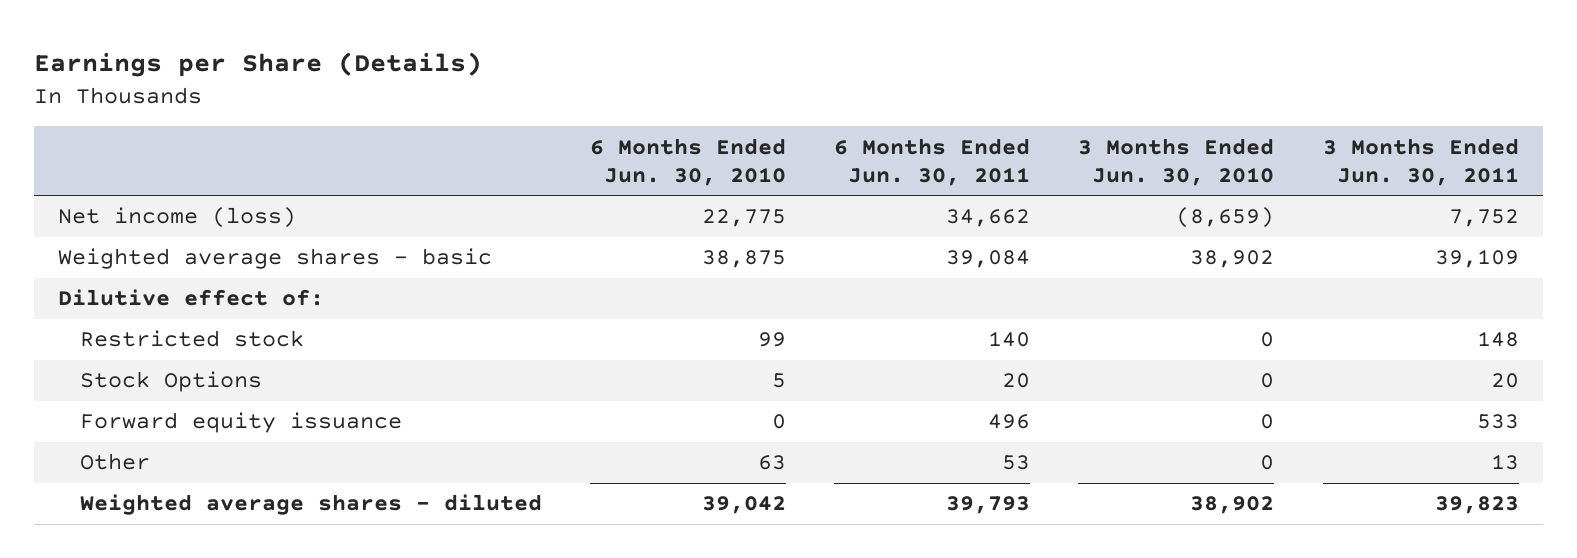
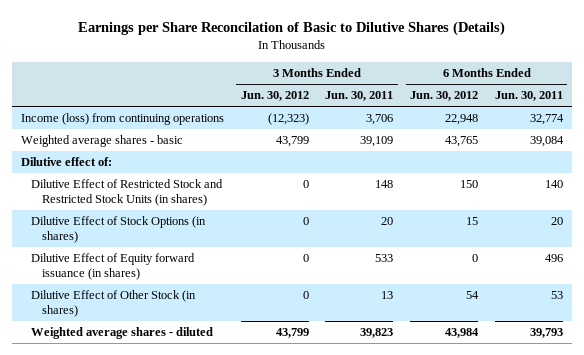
- Earnings per Share (Details)
+ Earnings per Share Reconcilation of Basic to Dilutive Shares (Details)
- | 6 Months Ended Jun. 30, 2010 | 6 Months Ended Jun. 30, 2011 | 3 Months Ended Jun. 30, 2010 | 3 Months Ended Jun. 30, 2011
+ | 3 Months Ended Jun. 30, 2012 | 3 Months Ended Jun. 30, 2011 | 6 Months Ended Jun. 30, 2012 | 6 Months Ended Jun. 30, 2011
- Net income (loss) | 22,775 | 34,662 | (8,659) | 7,752
+ Income (loss) from continuing operations | (12,323) | 3,706 | 22,948 | 32,774
- Restricted stock | 99 | 140 | 0 | 148
- Stock Options | 5 | 20 | 0 | 20
- Forward equity issuance | 0 | 496 | 0 | 533
- Other | 63 | 53 | 0 | 13
+ Dilutive Effect of Restricted Stock and Restricted Stock Units (in shares) | 0 | 148 | 150 | 140
+ Dilutive Effect of Stock Options (in shares) | 0 | 20 | 15 | 20
+ Dilutive Effect of Equity forward issuance (in shares) | 0 | 533 | 0 | 496
+ Dilutive Effect of Other Stock (in shares) | 0 | 13 | 54 | 53

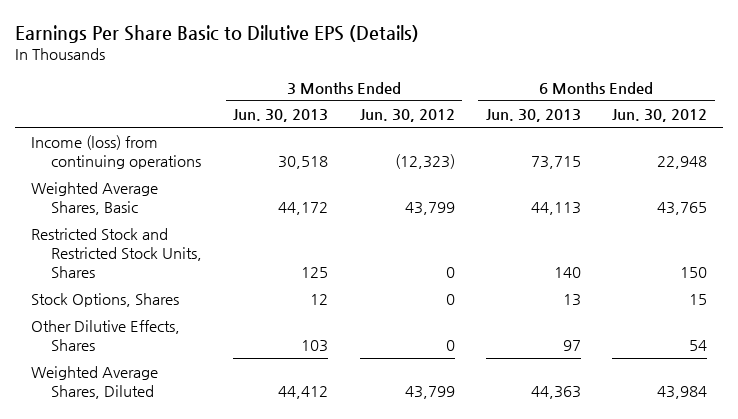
- Earnings per Share Reconcilation of Basic to Dilutive Shares (Details)
+ Earnings Per Share Basic to Dilutive EPS (Details)
- | 3 Months Ended Jun. 30, 2012 | 3 Months Ended Jun. 30, 2011 | 6 Months Ended Jun. 30, 2012 | 6 Months Ended Jun. 30, 2011
+ | 3 Months Ended Jun. 30, 2013 | 3 Months Ended Jun. 30, 2012 | 6 Months Ended Jun. 30, 2013 | 6 Months Ended Jun. 30, 2012
- Weighted average shares - basic | 43,799 | 39,109 | 43,765 | 39,084
- Dilutive effect of:
- Dilutive Effect of Restricted Stock and Restricted Stock Units (in shares) | 0 | 148 | 150 | 140
- Dilutive Effect of Stock Options (in shares) | 0 | 20 | 15 | 20
- Dilutive Effect of Equity forward issuance (in shares) | 0 | 533 | 0 | 496
- Dilutive Effect of Other Stock (in shares) | 0 | 13 | 54 | 53
- Weighted average shares - diluted | 43,799 | 39,823 | 43,984 | 39,793
+ Weighted Average Shares, Basic | 44,172 | 43,799 | 44,113 | 43,765
+ Restricted Stock and Restricted Stock Units, Shares | 125 | 0 | 140 | 150
+ Stock Options, Shares | 12 | 0 | 13 | 15
+ Other Dilutive Effects, Shares | 103 | 0 | 97 | 54
+ Weighted Average Shares, Diluted | 44,412 | 43,799 | 44,363 | 43,984

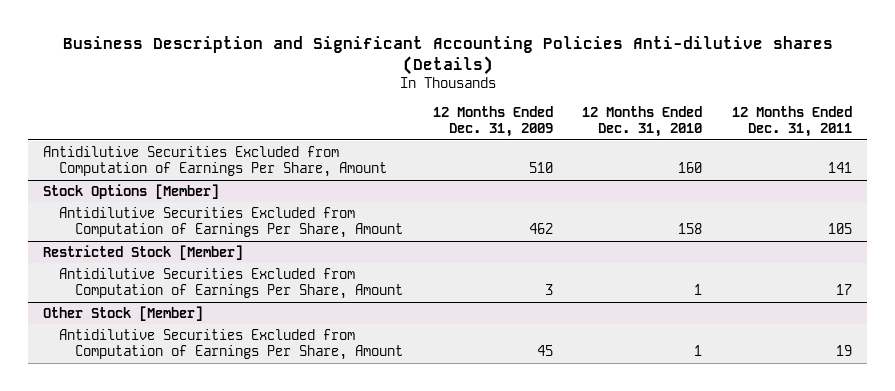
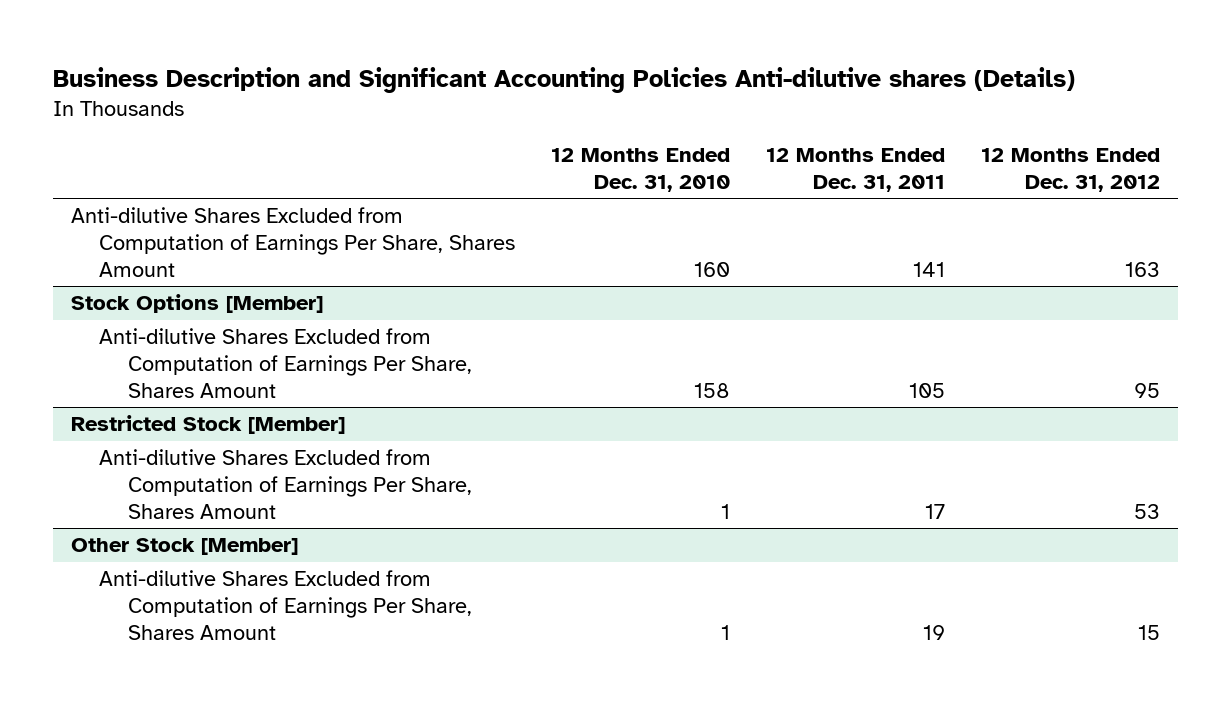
- | 12 Months Ended Dec. 31, 2009 | 12 Months Ended Dec. 31, 2010 | 12 Months Ended Dec. 31, 2011
+ | 12 Months Ended Dec. 31, 2010 | 12 Months Ended Dec. 31, 2011 | 12 Months Ended Dec. 31, 2012
- Antidilutive Securities Excluded from Computation of Earnings Per Share, Amount | 510 | 160 | 141
+ Anti-dilutive Shares Excluded from Computation of Earnings Per Share, Shares Amount | 160 | 141 | 163
@ Stock Options [Member]
- Antidilutive Securities Excluded from Computation of Earnings Per Share, Amount | 462 | 158 | 105
+ Anti-dilutive Shares Excluded from Computation of Earnings Per Share, Shares Amount | 158 | 105 | 95
@ Restricted Stock [Member]
- Antidilutive Securities Excluded from Computation of Earnings Per Share, Amount | 3 | 1 | 17
+ Anti-dilutive Shares Excluded from Computation of Earnings Per Share, Shares Amount | 1 | 17 | 53
@ Other Stock [Member]
- Antidilutive Securities Excluded from Computation of Earnings Per Share, Amount | 45 | 1 | 19
+ Anti-dilutive Shares Excluded from Computation of Earnings Per Share, Shares Amount | 1 | 19 | 15

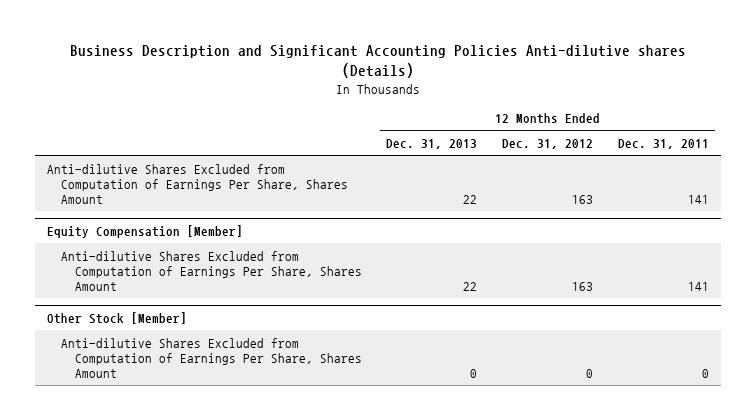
- | 12 Months Ended Dec. 31, 2010 | 12 Months Ended Dec. 31, 2011 | 12 Months Ended Dec. 31, 2012
+ | 12 Months Ended Dec. 31, 2013 | 12 Months Ended Dec. 31, 2012 | 12 Months Ended Dec. 31, 2011
- Stock Options [Member]
- Anti-dilutive Shares Excluded from Computation of Earnings Per Share, Shares Amount | 158 | 105 | 95
- Restricted Stock [Member]
- Anti-dilutive Shares Excluded from Computation of Earnings Per Share, Shares Amount | 1 | 17 | 53
+ Equity Compensation [Member]
+ Anti-dilutive Shares Excluded from Computation of Earnings Per Share, Shares Amount | 22 | 163 | 141
@ Other Stock [Member]
- Anti-dilutive Shares Excluded from Computation of Earnings Per Share, Shares Amount | 1 | 19 | 15
+ Anti-dilutive Shares Excluded from Computation of Earnings Per Share, Shares Amount | 0 | 0 | 0

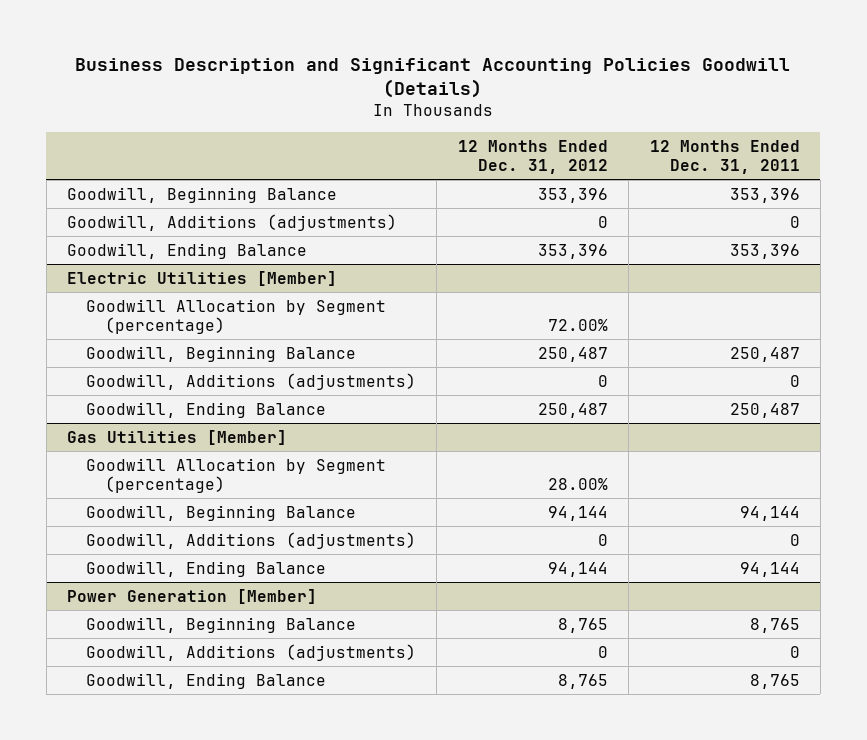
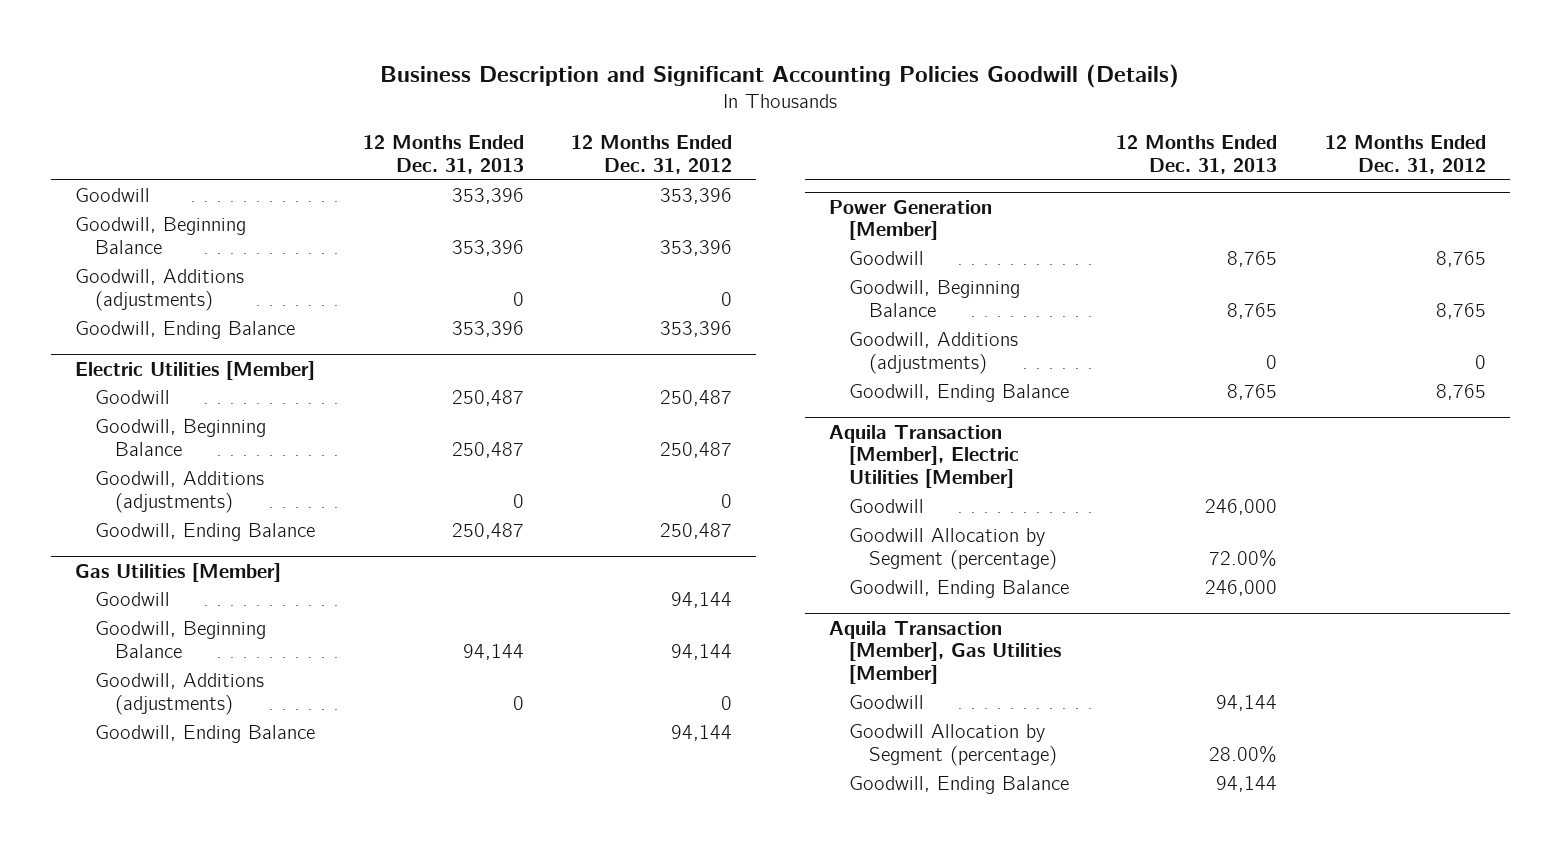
- | 12 Months Ended Dec. 31, 2012 | 12 Months Ended Dec. 31, 2011
+ | 12 Months Ended Dec. 31, 2013 | 12 Months Ended Dec. 31, 2012
+ Goodwill | 353,396 | 353,396
@ Electric Utilities [Member]
- Goodwill Allocation by Segment (percentage) | 72.00% |
+ Goodwill | 250,487 | 250,487
@ Gas Utilities [Member]
- Goodwill Allocation by Segment (percentage) | 28.00% |
+ Goodwill | | 94,144
@ Power Generation [Member]
+ Goodwill | 8,765 | 8,765
+ Aquila Transaction [Member], Electric Utilities [Member]
+ Goodwill | 246,000 |
+ Goodwill Allocation by Segment (percentage) | 72.00% |
+ Goodwill, Ending Balance | 246,000 |
+ Aquila Transaction [Member], Gas Utilities [Member]
+ Goodwill | 94,144 |
+ Goodwill Allocation by Segment (percentage) | 28.00% |
+ Goodwill, Ending Balance | 94,144 |

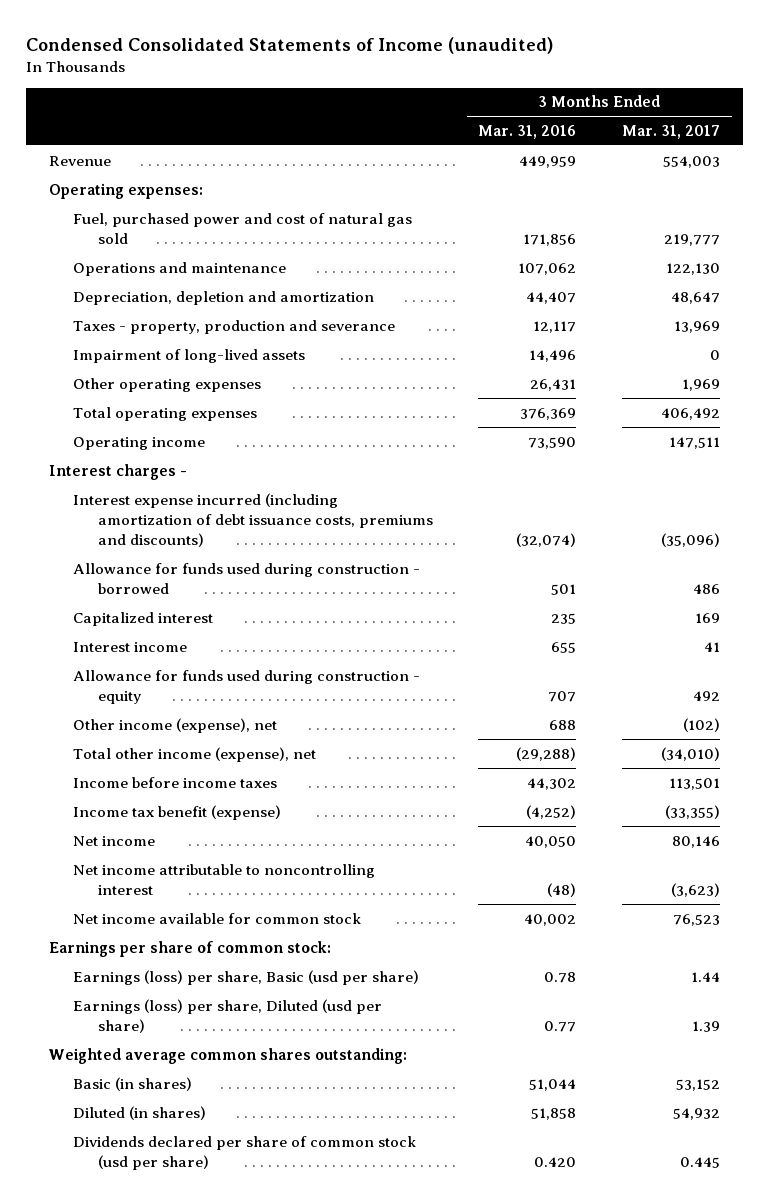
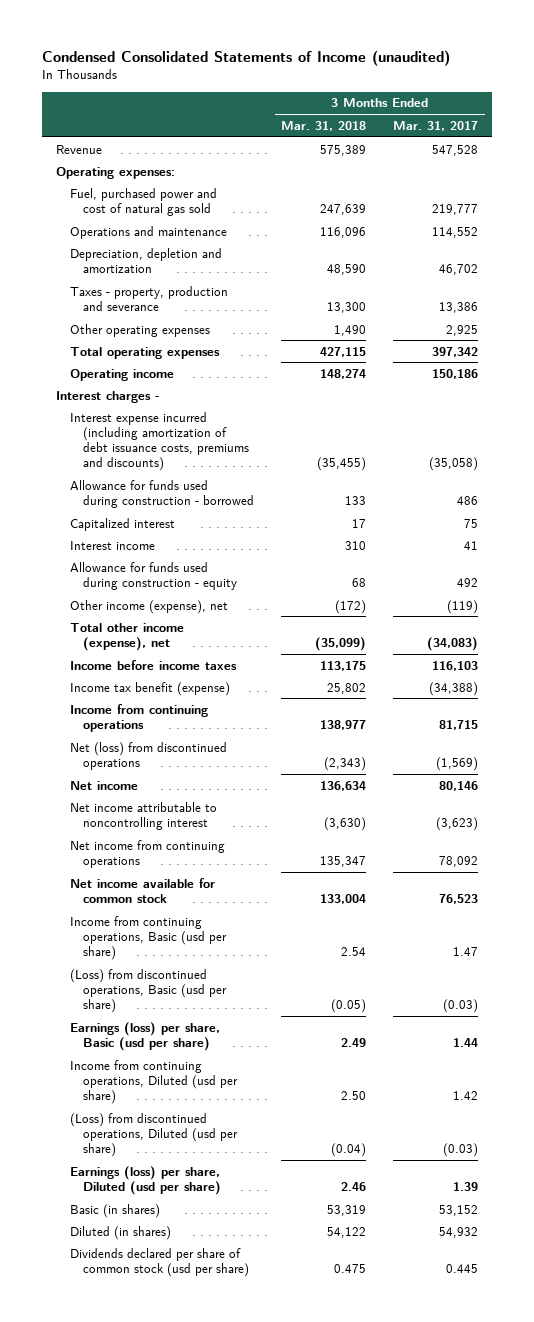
- | 3 Months Ended Mar. 31, 2016 | 3 Months Ended Mar. 31, 2017
+ | 3 Months Ended Mar. 31, 2018 | 3 Months Ended Mar. 31, 2017
- Revenue | 449,959 | 554,003
+ Revenue | 575,389 | 547,528
- Operations and maintenance | 107,062 | 122,130
- Depreciation, depletion and amortization | 44,407 | 48,647
- Taxes - property, production and severance | 12,117 | 13,969
- Impairment of long-lived assets | 14,496 | 0
- Other operating expenses | 26,431 | 1,969
- Total operating expenses | 376,369 | 406,492
- Operating income | 73,590 | 147,511
+ Operations and maintenance | 116,096 | 114,552
+ Depreciation, depletion and amortization | 48,590 | 46,702
+ Taxes - property, production and severance | 13,300 | 13,386
+ Other operating expenses | 1,490 | 2,925
+ Total operating expenses | 427,115 | 397,342
+ Operating income | 148,274 | 150,186
- Interest expense incurred (including amortization of debt issuance costs, premiums and discounts) | (32,074) | (35,096)
+ Interest expense incurred (including amortization of debt issuance costs, premiums and discounts) | (35,455) | (35,058)
- Capitalized interest | 235 | 169
+ Capitalized interest | 17 | 75
- Other income (expense), net | 688 | (102)
- Total other income (expense), net | (29,288) | (34,010)
- Income before income taxes | 44,302 | 113,501
- Income tax benefit (expense) | (4,252) | (33,355)
+ Other income (expense), net | (172) | (119)
+ Total other income (expense), net | (35,099) | (34,083)
+ Income before income taxes | 113,175 | 116,103
+ Income tax benefit (expense) | 25,802 | (34,388)
+ Income from continuing operations | 138,977 | 81,715
+ Net (loss) from discontinued operations | (2,343) | (1,569)
+ Net income from continuing operations | 135,347 | 78,092
- Earnings per share of common stock:
+ Income from continuing operations, Basic (usd per share) | 2.54 | 1.47
+ (Loss) from discontinued operations, Basic (usd per share) | (0.05) | (0.03)
+ Income from continuing operations, Diluted (usd per share) | 2.50 | 1.42
+ (Loss) from discontinued operations, Diluted (usd per share) | (0.04) | (0.03)
- Weighted average common shares outstanding:

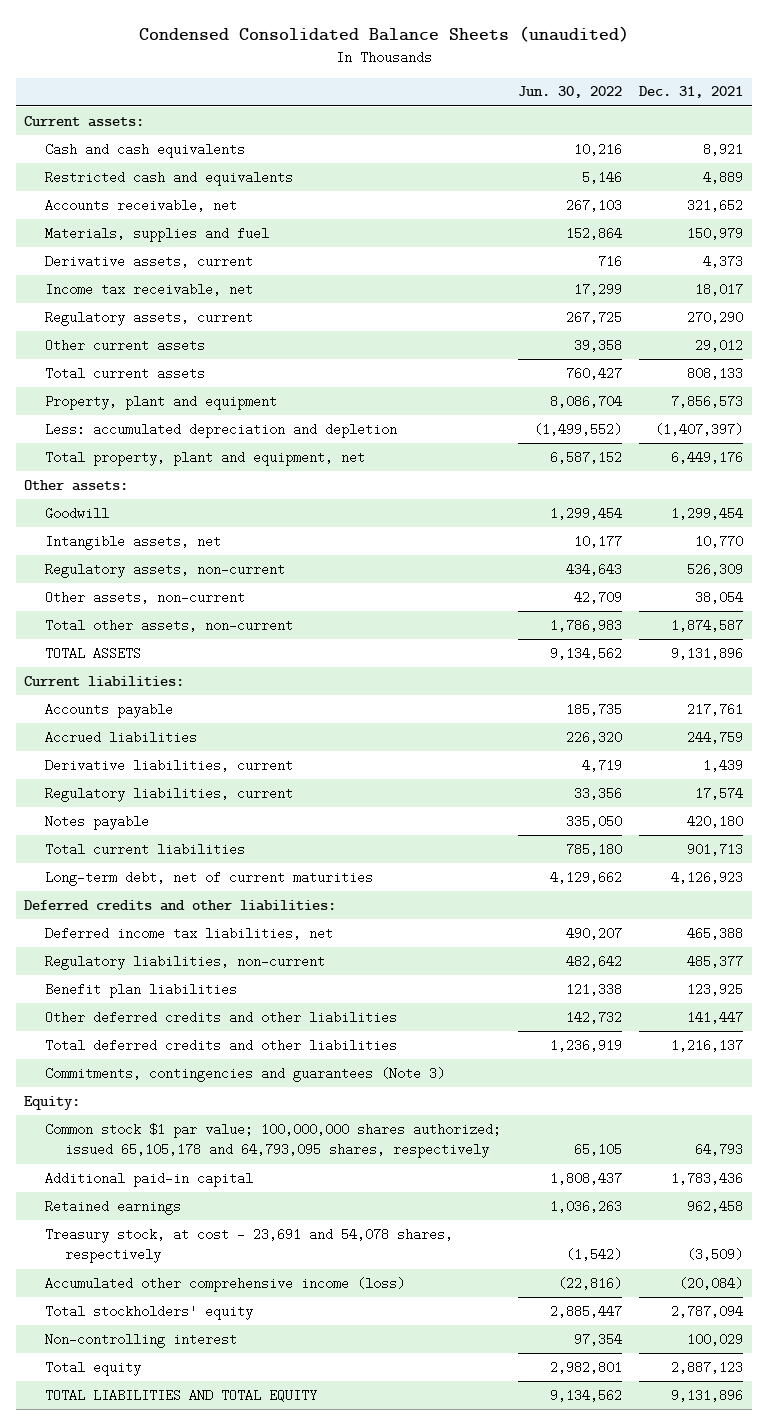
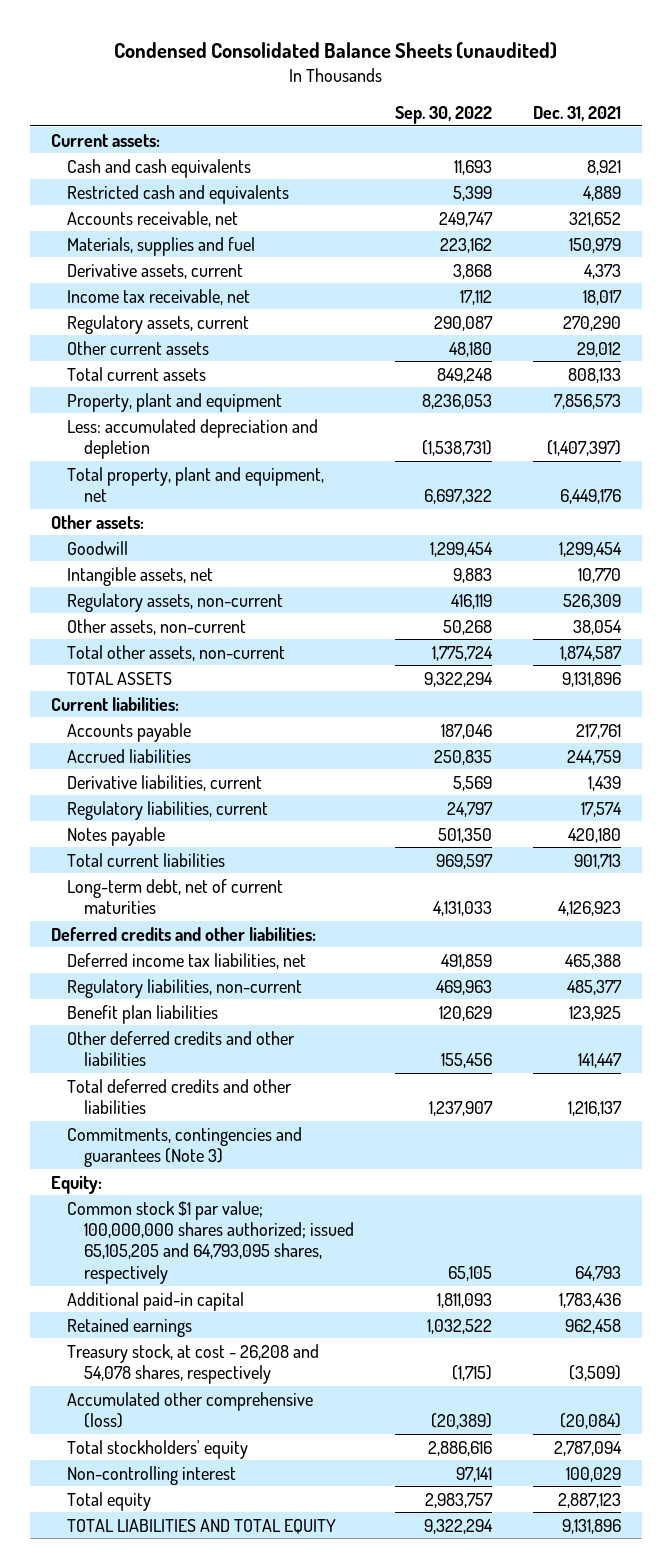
- | Jun. 30, 2022 | Dec. 31, 2021
+ | Sep. 30, 2022 | Dec. 31, 2021
- Common stock $1 par value; 100,000,000 shares authorized; issued 65,105,178 and 64,793,095 shares, respectively | 65,105 | 64,793
+ Common stock $1 par value; 100,000,000 shares authorized; issued 65,105,205 and 64,793,095 shares, respectively | 65,105 | 64,793
- Treasury stock, at cost - 23,691 and 54,078 shares, respectively | (1,542) | (3,509)
- Accumulated other comprehensive income (loss) | (22,816) | (20,084)
+ Treasury stock, at cost - 26,208 and 54,078 shares, respectively | (1,715) | (3,509)
+ Accumulated other comprehensive (loss) | (20,389) | (20,084)

